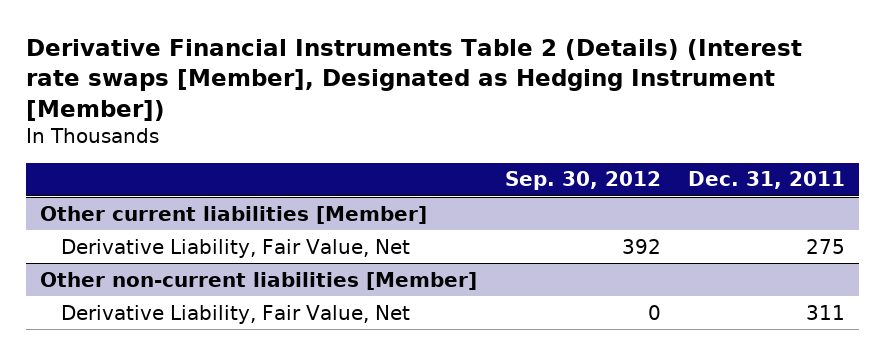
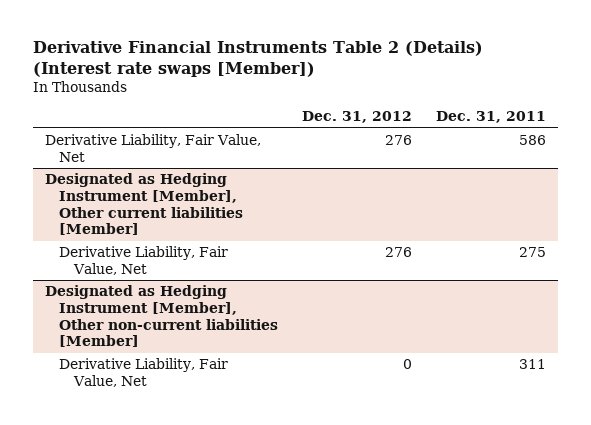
- Derivative Financial Instruments Table 2 (Details) (Interest rate swaps [Member], Designated as Hedging Instrument [Member])
+ Derivative Financial Instruments Table 2 (Details) (Interest rate swaps [Member])
- | Sep. 30, 2012 | Dec. 31, 2011
+ | Dec. 31, 2012 | Dec. 31, 2011
- Other current liabilities [Member]
+ Derivative Liability, Fair Value, Net | 276 | 586
+ Designated as Hedging Instrument [Member], Other current liabilities [Member]
- Other non-current liabilities [Member]
+ Designated as Hedging Instrument [Member], Other non-current liabilities [Member]

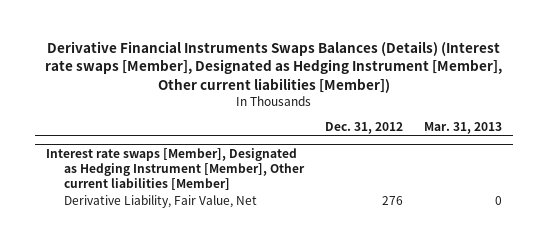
- Derivative Financial Instruments Table 2 (Details) (Interest rate swaps [Member])
+ Derivative Financial Instruments Swaps Balances (Details) (Interest rate swaps [Member], Designated as Hedging Instrument [Member], Other current liabilities [Member])
- | Dec. 31, 2012 | Dec. 31, 2011
+ | Dec. 31, 2012 | Mar. 31, 2013
- Derivative Liability, Fair Value, Net | 276 | 586
- Designated as Hedging Instrument [Member], Other current liabilities [Member]
+ Interest rate swaps [Member], Designated as Hedging Instrument [Member], Other current liabilities [Member]
- Designated as Hedging Instrument [Member], Other non-current liabilities [Member]
- Derivative Liability, Fair Value, Net | 0 | 311

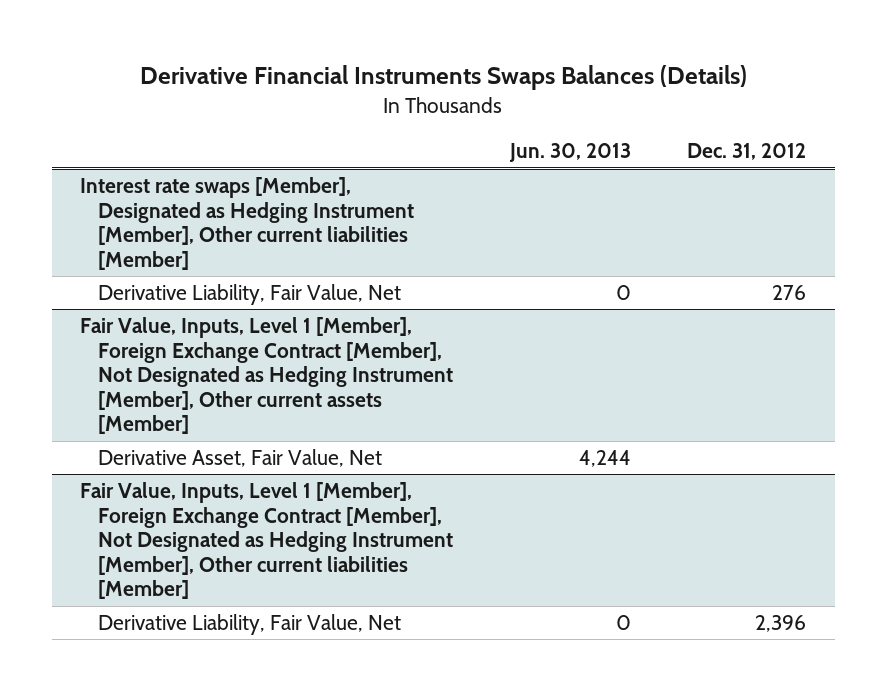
- Derivative Financial Instruments Swaps Balances (Details) (Interest rate swaps [Member], Designated as Hedging Instrument [Member], Other current liabilities [Member])
+ Derivative Financial Instruments Swaps Balances (Details)
- | Dec. 31, 2012 | Mar. 31, 2013
+ | Jun. 30, 2013 | Dec. 31, 2012
+ Fair Value, Inputs, Level 1 [Member], Foreign Exchange Contract [Member], Not Designated as Hedging Instrument [Member], Other current assets [Member]
+ Derivative Asset, Fair Value, Net | 4,244 |
+ Fair Value, Inputs, Level 1 [Member], Foreign Exchange Contract [Member], Not Designated as Hedging Instrument [Member], Other current liabilities [Member]
+ Derivative Liability, Fair Value, Net | 0 | 2,396

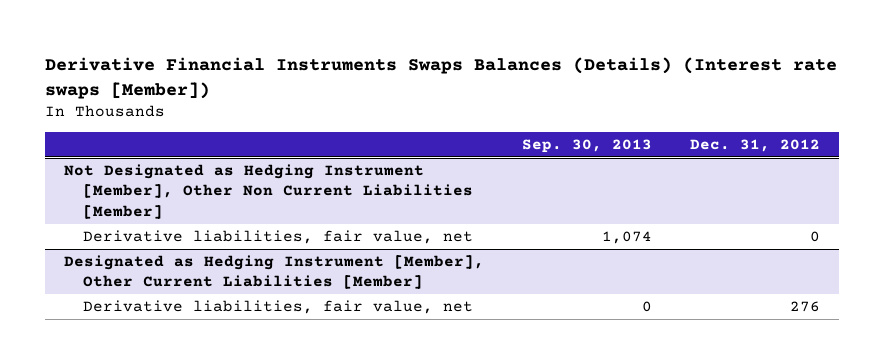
- Derivative Financial Instruments Swaps Balances (Details)
+ Derivative Financial Instruments Swaps Balances (Details) (Interest rate swaps [Member])
- | Jun. 30, 2013 | Dec. 31, 2012
+ | Sep. 30, 2013 | Dec. 31, 2012
- Interest rate swaps [Member], Designated as Hedging Instrument [Member], Other current liabilities [Member]
- Derivative Liability, Fair Value, Net | 0 | 276
- Fair Value, Inputs, Level 1 [Member], Foreign Exchange Contract [Member], Not Designated as Hedging Instrument [Member], Other current assets [Member]
- Derivative Asset, Fair Value, Net | 4,244 |
- Fair Value, Inputs, Level 1 [Member], Foreign Exchange Contract [Member], Not Designated as Hedging Instrument [Member], Other current liabilities [Member]
- Derivative Liability, Fair Value, Net | 0 | 2,396
+ Not Designated as Hedging Instrument [Member], Other Non Current Liabilities [Member]
+ Derivative liabilities, fair value, net | 1,074 | 0
+ Designated as Hedging Instrument [Member], Other Current Liabilities [Member]
+ Derivative liabilities, fair value, net | 0 | 276

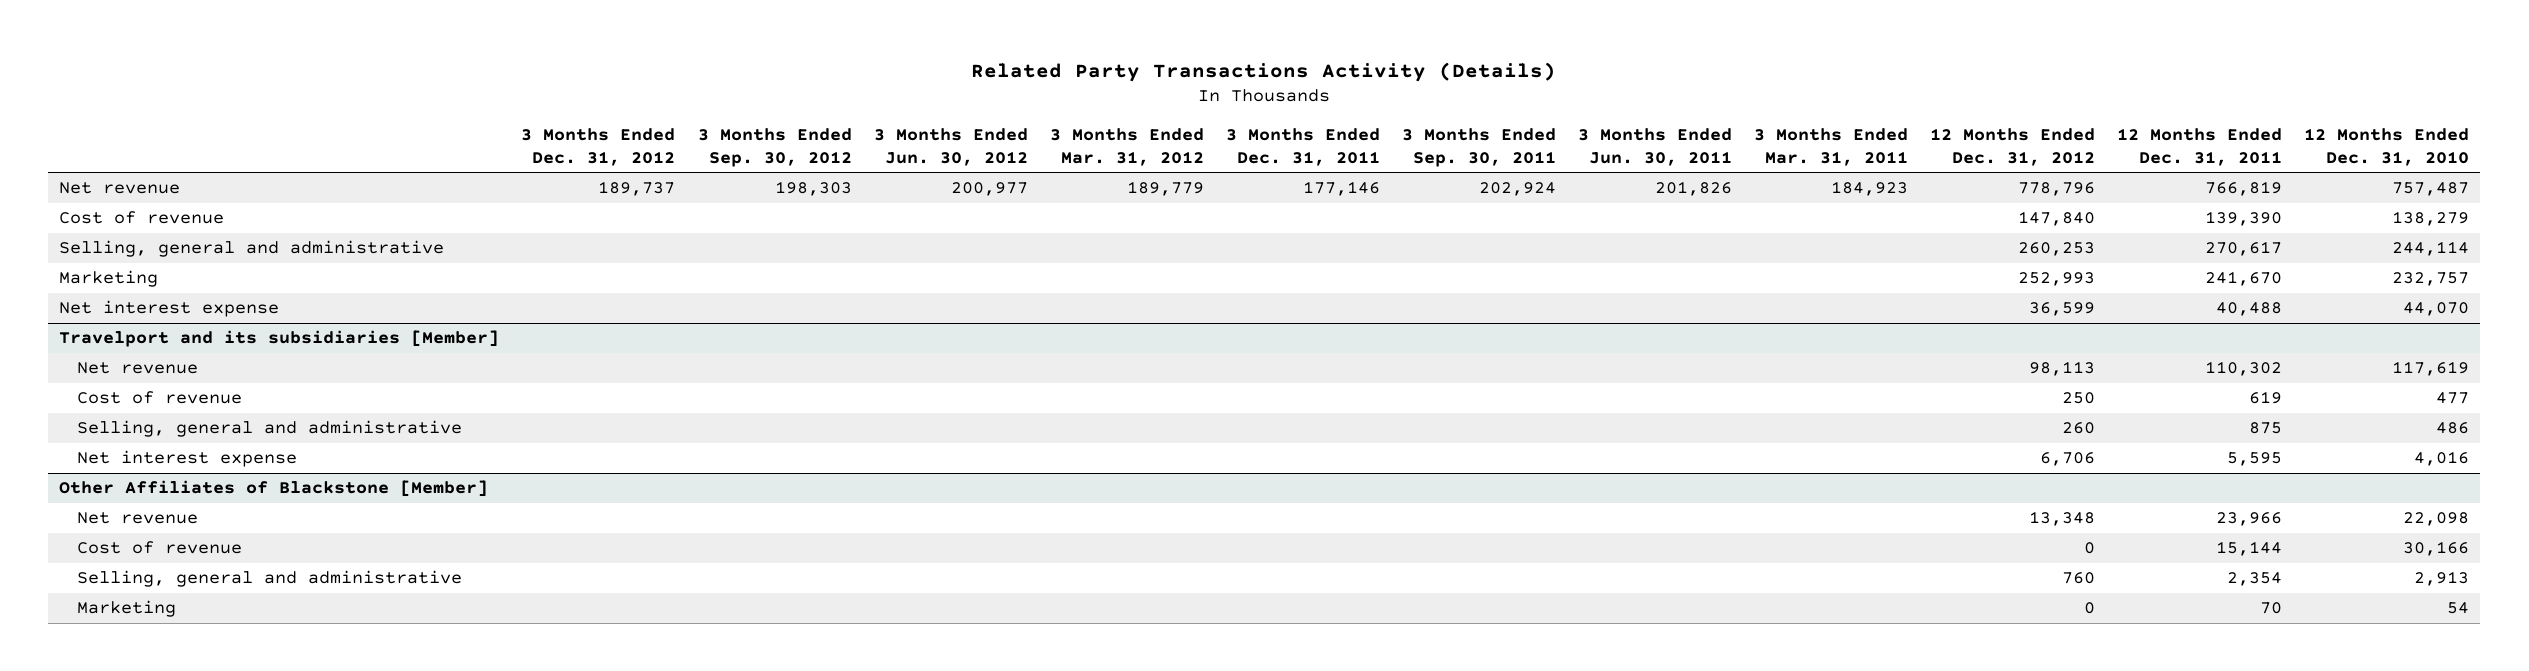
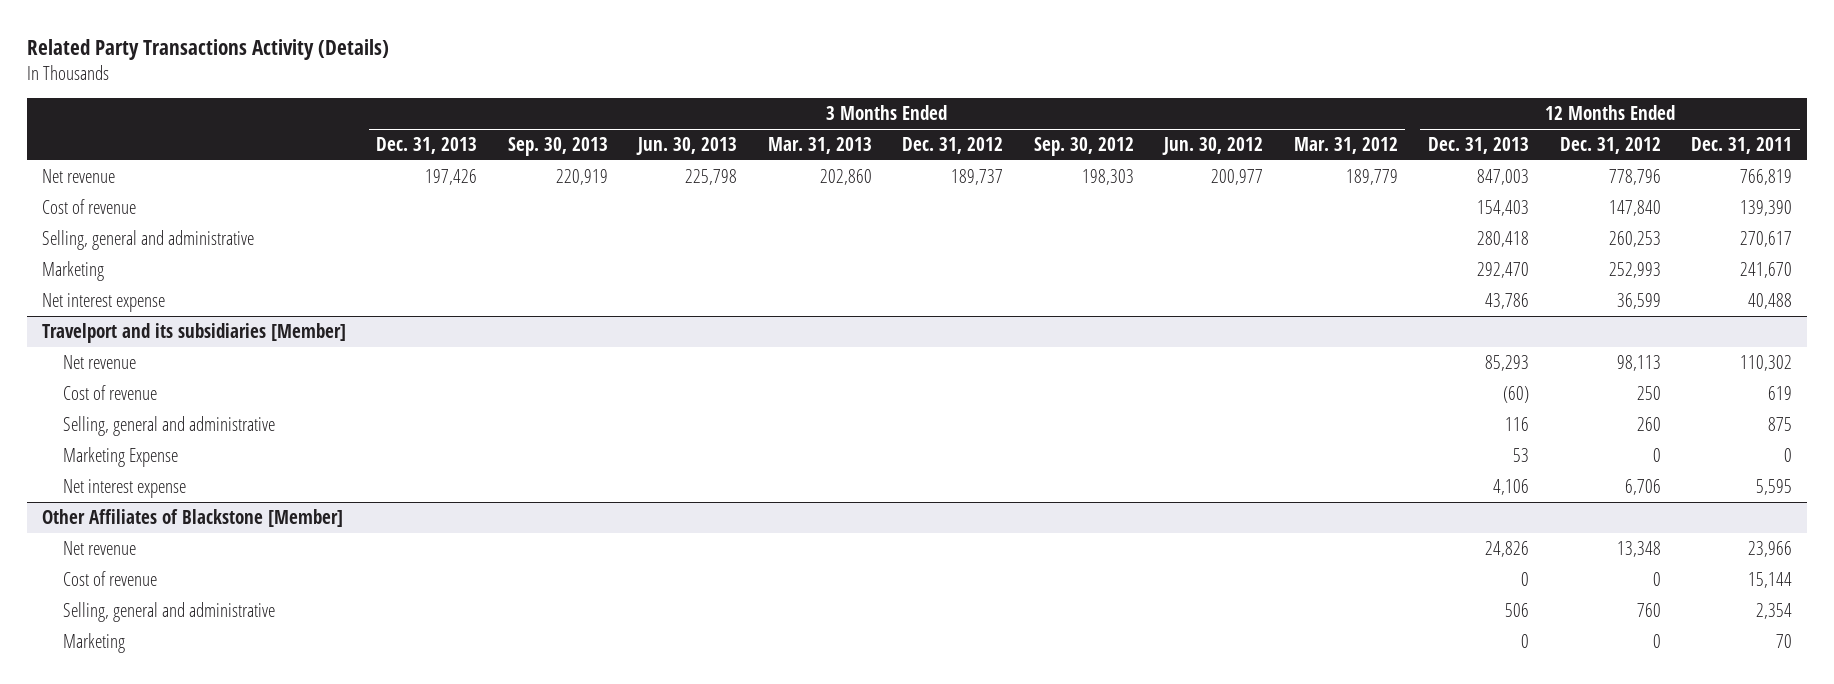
- | 3 Months Ended Dec. 31, 2012 | 3 Months Ended Sep. 30, 2012 | 3 Months Ended Jun. 30, 2012 | 3 Months Ended Mar. 31, 2012 | 3 Months Ended Dec. 31, 2011 | 3 Months Ended Sep. 30, 2011 | 3 Months Ended Jun. 30, 2011 | 3 Months Ended Mar. 31, 2011 | 12 Months Ended Dec. 31, 2012 | 12 Months Ended Dec. 31, 2011 | 12 Months Ended Dec. 31, 2010
+ | 3 Months Ended Dec. 31, 2013 | 3 Months Ended Sep. 30, 2013 | 3 Months Ended Jun. 30, 2013 | 3 Months Ended Mar. 31, 2013 | 3 Months Ended Dec. 31, 2012 | 3 Months Ended Sep. 30, 2012 | 3 Months Ended Jun. 30, 2012 | 3 Months Ended Mar. 31, 2012 | 12 Months Ended Dec. 31, 2013 | 12 Months Ended Dec. 31, 2012 | 12 Months Ended Dec. 31, 2011
@ Travelport and its subsidiaries [Member]
+ Marketing Expense | | | | | | | | | 53 | 0 | 0

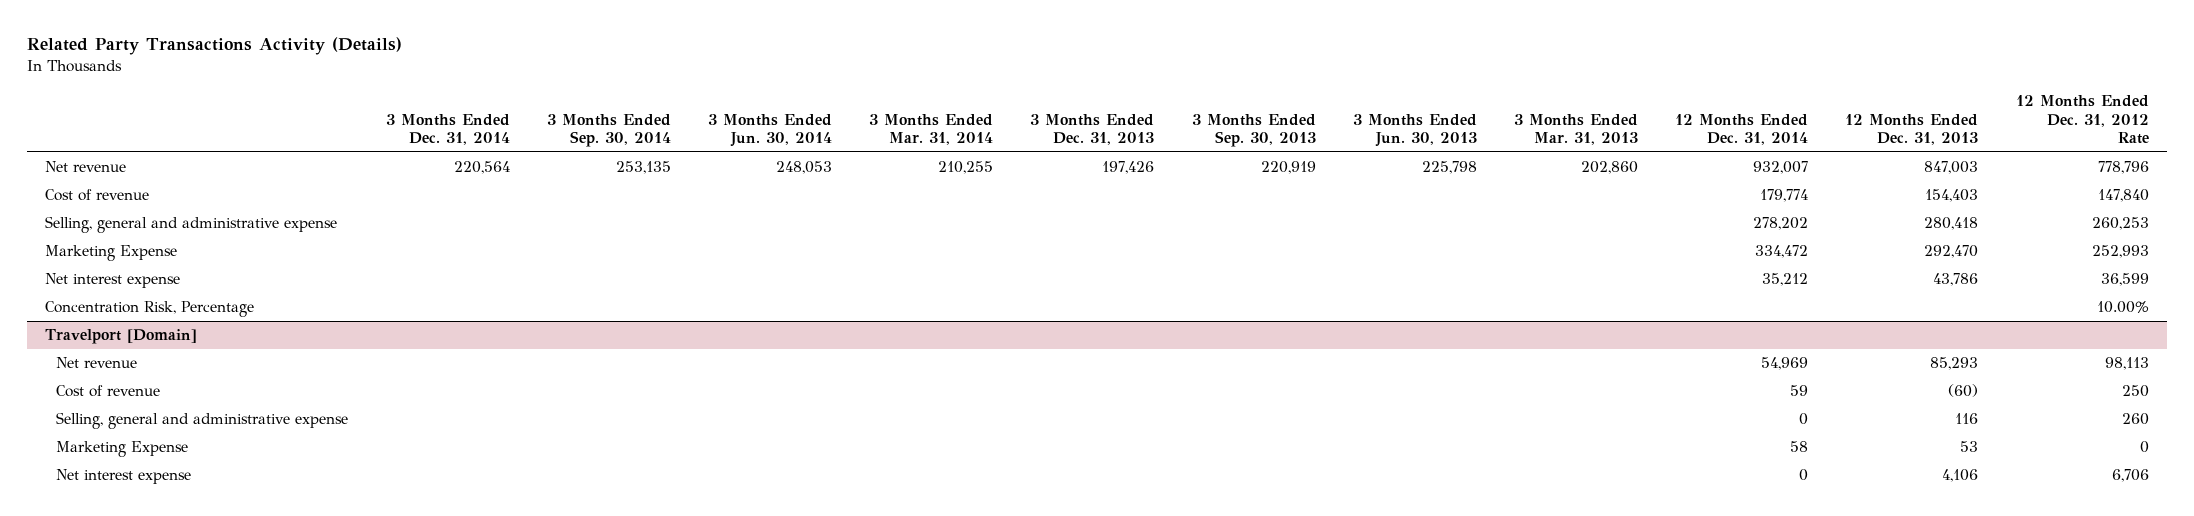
- | 3 Months Ended Dec. 31, 2013 | 3 Months Ended Sep. 30, 2013 | 3 Months Ended Jun. 30, 2013 | 3 Months Ended Mar. 31, 2013 | 3 Months Ended Dec. 31, 2012 | 3 Months Ended Sep. 30, 2012 | 3 Months Ended Jun. 30, 2012 | 3 Months Ended Mar. 31, 2012 | 12 Months Ended Dec. 31, 2013 | 12 Months Ended Dec. 31, 2012 | 12 Months Ended Dec. 31, 2011
+ | 3 Months Ended Dec. 31, 2014 | 3 Months Ended Sep. 30, 2014 | 3 Months Ended Jun. 30, 2014 | 3 Months Ended Mar. 31, 2014 | 3 Months Ended Dec. 31, 2013 | 3 Months Ended Sep. 30, 2013 | 3 Months Ended Jun. 30, 2013 | 3 Months Ended Mar. 31, 2013 | 12 Months Ended Dec. 31, 2014 | 12 Months Ended Dec. 31, 2013 | 12 Months Ended Dec. 31, 2012 Rate
- Selling, general and administrative | | | | | | | | | 280,418 | 260,253 | 270,617
- Marketing | | | | | | | | | 292,470 | 252,993 | 241,670
+ Selling, general and administrative expense | | | | | | | | | 278,202 | 280,418 | 260,253
+ Marketing Expense | | | | | | | | | 334,472 | 292,470 | 252,993
- Travelport and its subsidiaries [Member]
+ Concentration Risk, Percentage | | | | | | | | | | | 10.00%
+ Travelport [Domain]
- Selling, general and administrative | | | | | | | | | 116 | 260 | 875
+ Selling, general and administrative expense | | | | | | | | | 0 | 116 | 260
- Other Affiliates of Blackstone [Member]
- Net revenue | | | | | | | | | 24,826 | 13,348 | 23,966
- Cost of revenue | | | | | | | | | 0 | 0 | 15,144
- Selling, general and administrative | | | | | | | | | 506 | 760 | 2,354
- Marketing | | | | | | | | | 0 | 0 | 70

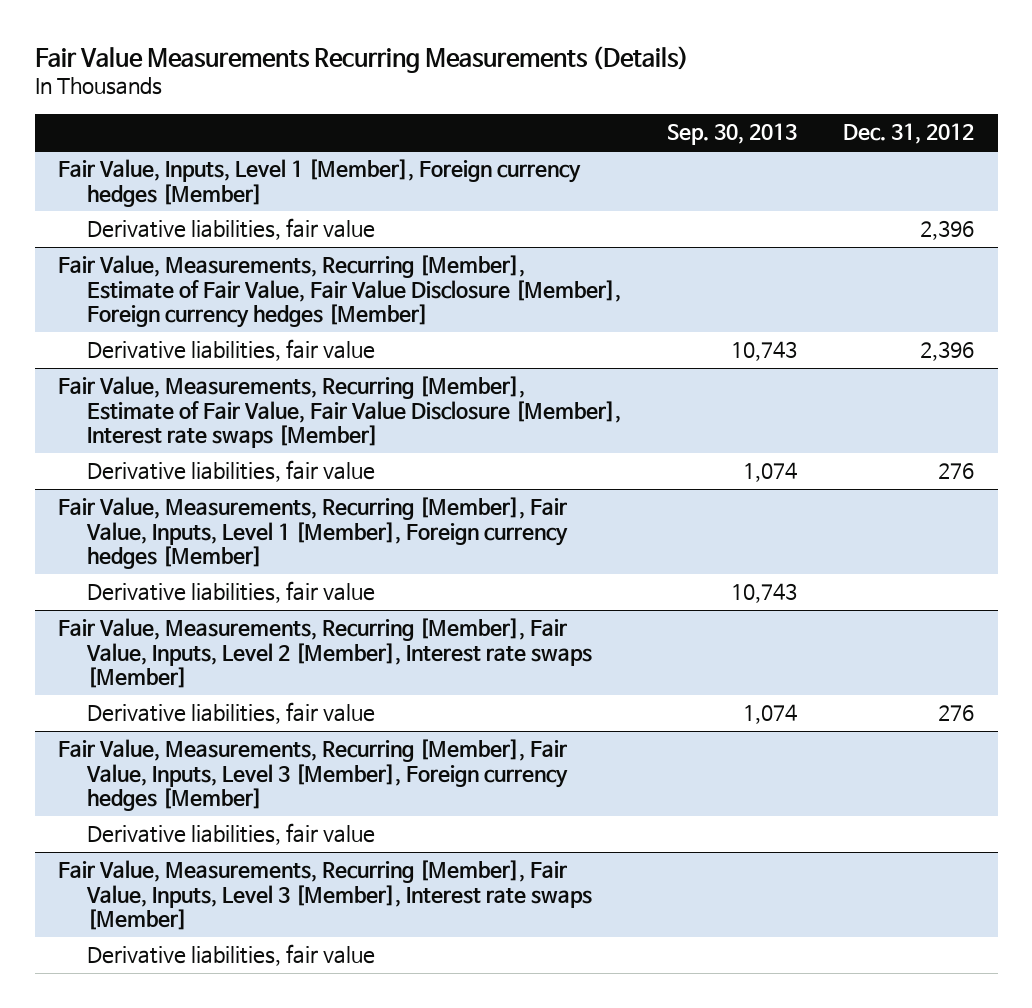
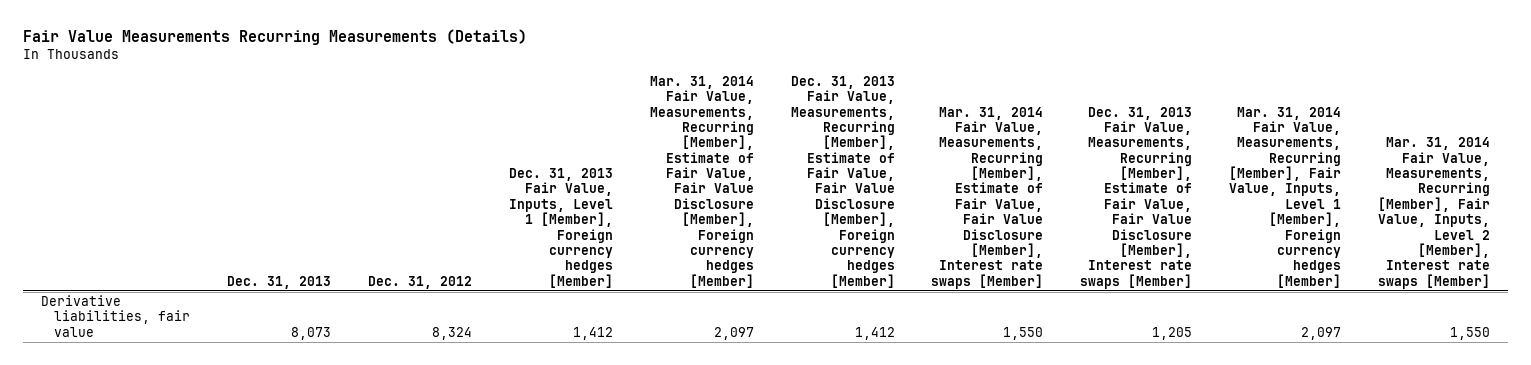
- | Sep. 30, 2013 | Dec. 31, 2012
+ | Dec. 31, 2013 | Dec. 31, 2012 | Dec. 31, 2013 Fair Value, Inputs, Level 1 [Member], Foreign currency hedges [Member] | Mar. 31, 2014 Fair Value, Measurements, Recurring [Member], Estimate of Fair Value, Fair Value Disclosure [Member], Foreign currency hedges [Member] | Dec. 31, 2013 Fair Value, Measurements, Recurring [Member], Estimate of Fair Value, Fair Value Disclosure [Member], Foreign currency hedges [Member] | Mar. 31, 2014 Fair Value, Measurements, Recurring [Member], Estimate of Fair Value, Fair Value Disclosure [Member], Interest rate swaps [Member] | Dec. 31, 2013 Fair Value, Measurements, Recurring [Member], Estimate of Fair Value, Fair Value Disclosure [Member], Interest rate swaps [Member] | Mar. 31, 2014 Fair Value, Measurements, Recurring [Member], Fair Value, Inputs, Level 1 [Member], Foreign currency hedges [Member] | Mar. 31, 2014 Fair Value, Measurements, Recurring [Member], Fair Value, Inputs, Level 2 [Member], Interest rate swaps [Member]
- Fair Value, Inputs, Level 1 [Member], Foreign currency hedges [Member]
- Derivative liabilities, fair value | | 2,396
- Fair Value, Measurements, Recurring [Member], Estimate of Fair Value, Fair Value Disclosure [Member], Foreign currency hedges [Member]
- Derivative liabilities, fair value | 10,743 | 2,396
- Fair Value, Measurements, Recurring [Member], Estimate of Fair Value, Fair Value Disclosure [Member], Interest rate swaps [Member]
- Derivative liabilities, fair value | 1,074 | 276
- Fair Value, Measurements, Recurring [Member], Fair Value, Inputs, Level 1 [Member], Foreign currency hedges [Member]
- Derivative liabilities, fair value | 10,743 |
- Fair Value, Measurements, Recurring [Member], Fair Value, Inputs, Level 2 [Member], Interest rate swaps [Member]
- Derivative liabilities, fair value | 1,074 | 276
- Fair Value, Measurements, Recurring [Member], Fair Value, Inputs, Level 3 [Member], Foreign currency hedges [Member]
- Derivative liabilities, fair value
- Fair Value, Measurements, Recurring [Member], Fair Value, Inputs, Level 3 [Member], Interest rate swaps [Member]
- Derivative liabilities, fair value
+ Derivative liabilities, fair value | 8,073 | 8,324 | 1,412 | 2,097 | 1,412 | 1,550 | 1,205 | 2,097 | 1,550

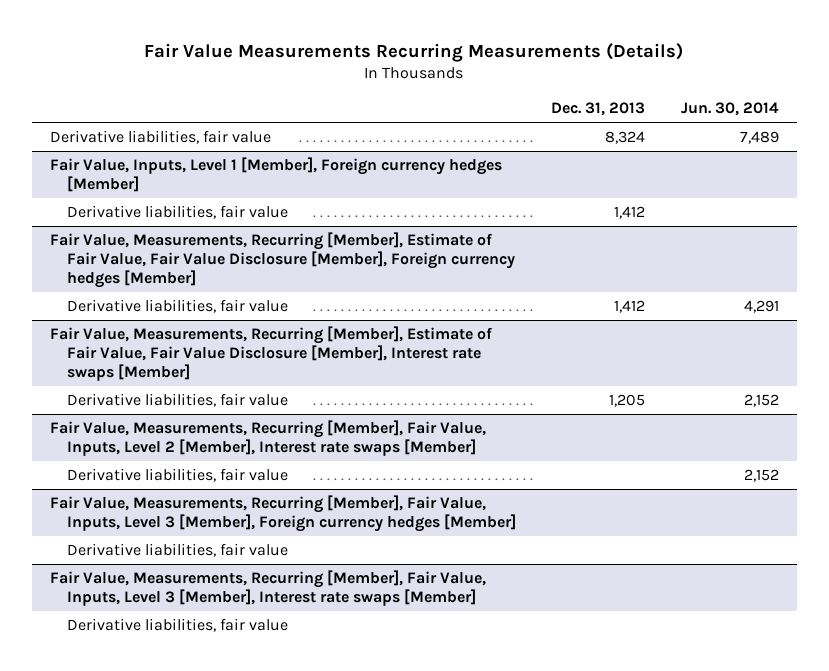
- | Dec. 31, 2013 | Dec. 31, 2012 | Dec. 31, 2013 Fair Value, Inputs, Level 1 [Member], Foreign currency hedges [Member] | Mar. 31, 2014 Fair Value, Measurements, Recurring [Member], Estimate of Fair Value, Fair Value Disclosure [Member], Foreign currency hedges [Member] | Dec. 31, 2013 Fair Value, Measurements, Recurring [Member], Estimate of Fair Value, Fair Value Disclosure [Member], Foreign currency hedges [Member] | Mar. 31, 2014 Fair Value, Measurements, Recurring [Member], Estimate of Fair Value, Fair Value Disclosure [Member], Interest rate swaps [Member] | Dec. 31, 2013 Fair Value, Measurements, Recurring [Member], Estimate of Fair Value, Fair Value Disclosure [Member], Interest rate swaps [Member] | Mar. 31, 2014 Fair Value, Measurements, Recurring [Member], Fair Value, Inputs, Level 1 [Member], Foreign currency hedges [Member] | Mar. 31, 2014 Fair Value, Measurements, Recurring [Member], Fair Value, Inputs, Level 2 [Member], Interest rate swaps [Member]
+ | Dec. 31, 2013 | Jun. 30, 2014
- Derivative liabilities, fair value | 8,073 | 8,324 | 1,412 | 2,097 | 1,412 | 1,550 | 1,205 | 2,097 | 1,550
+ Derivative liabilities, fair value | 8,324 | 7,489
+ Fair Value, Inputs, Level 1 [Member], Foreign currency hedges [Member]
+ Derivative liabilities, fair value | 1,412 |
+ Fair Value, Measurements, Recurring [Member], Estimate of Fair Value, Fair Value Disclosure [Member], Foreign currency hedges [Member]
+ Derivative liabilities, fair value | 1,412 | 4,291
+ Fair Value, Measurements, Recurring [Member], Estimate of Fair Value, Fair Value Disclosure [Member], Interest rate swaps [Member]
+ Derivative liabilities, fair value | 1,205 | 2,152
+ Fair Value, Measurements, Recurring [Member], Fair Value, Inputs, Level 2 [Member], Interest rate swaps [Member]
+ Derivative liabilities, fair value | | 2,152
+ Fair Value, Measurements, Recurring [Member], Fair Value, Inputs, Level 3 [Member], Foreign currency hedges [Member]
+ Derivative liabilities, fair value
+ Fair Value, Measurements, Recurring [Member], Fair Value, Inputs, Level 3 [Member], Interest rate swaps [Member]
+ Derivative liabilities, fair value

